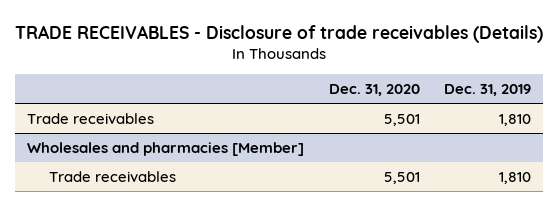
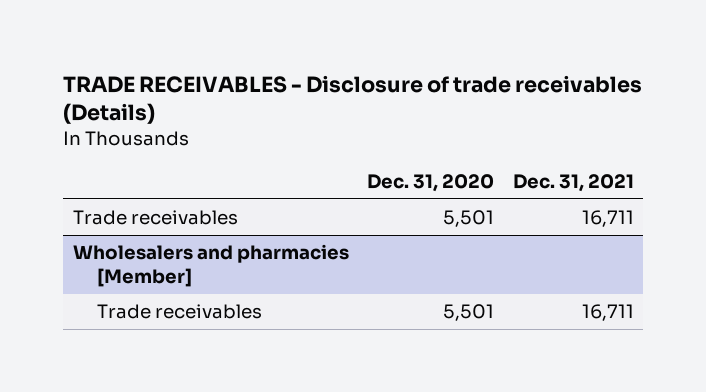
- | Dec. 31, 2020 | Dec. 31, 2019
+ | Dec. 31, 2020 | Dec. 31, 2021
- Wholesales and pharmacies [Member]
+ Wholesalers and pharmacies [Member]

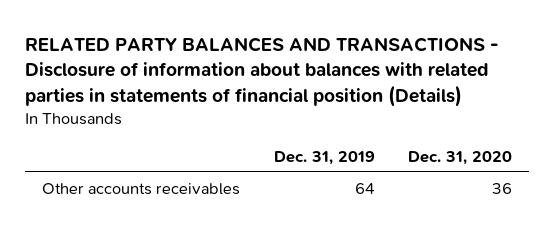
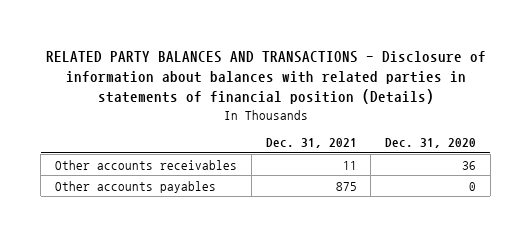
- | Dec. 31, 2019 | Dec. 31, 2020
+ | Dec. 31, 2021 | Dec. 31, 2020
+ Other accounts payables | 875 | 0

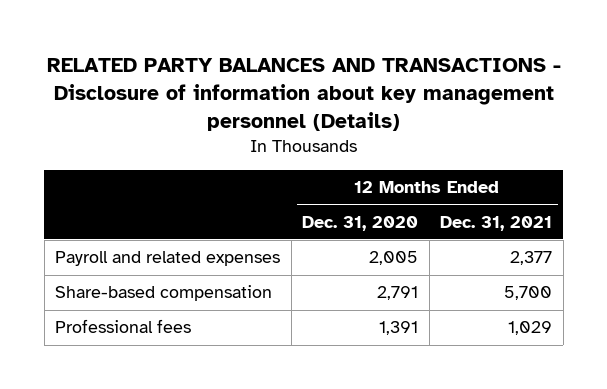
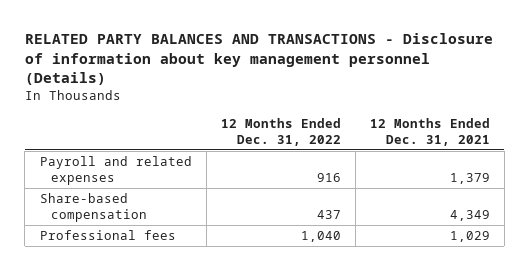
- | 12 Months Ended Dec. 31, 2020 | 12 Months Ended Dec. 31, 2021
+ | 12 Months Ended Dec. 31, 2022 | 12 Months Ended Dec. 31, 2021
- Payroll and related expenses | 2,005 | 2,377
- Share-based compensation | 2,791 | 5,700
+ Payroll and related expenses | 916 | 1,379
+ Share-based compensation | 437 | 4,349

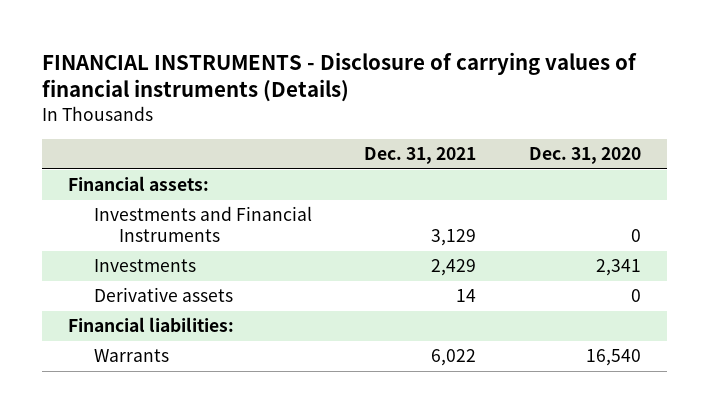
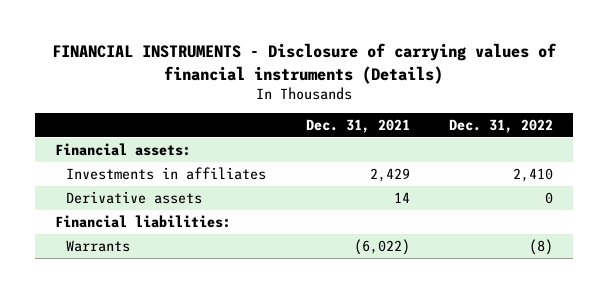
- | Dec. 31, 2021 | Dec. 31, 2020
+ | Dec. 31, 2021 | Dec. 31, 2022
- Investments and Financial Instruments | 3,129 | 0
- Investments | 2,429 | 2,341
+ Investments in affiliates | 2,429 | 2,410
- Warrants | 6,022 | 16,540
+ Warrants | (6,022) | (8)

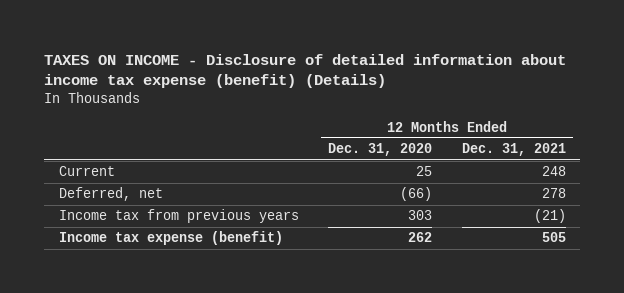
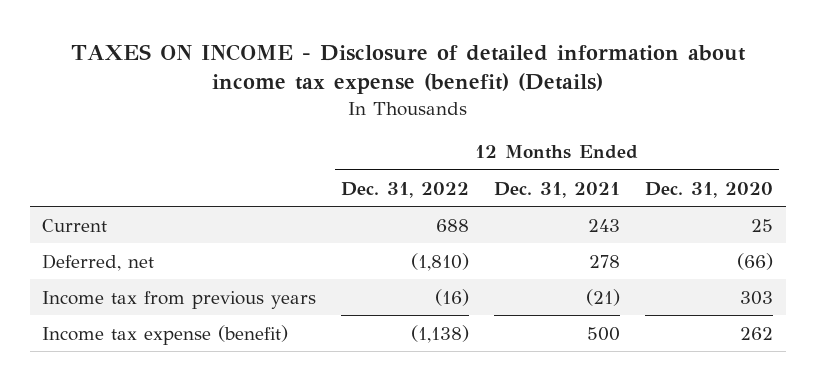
- | 12 Months Ended Dec. 31, 2020 | 12 Months Ended Dec. 31, 2021
+ | 12 Months Ended Dec. 31, 2022 | 12 Months Ended Dec. 31, 2021 | 12 Months Ended Dec. 31, 2020
- Current | 25 | 248
+ Current | 688 | 243 | 25
- Income tax expense (benefit) | 262 | 505
+ Income tax expense (benefit) | (1,138) | 500 | 262

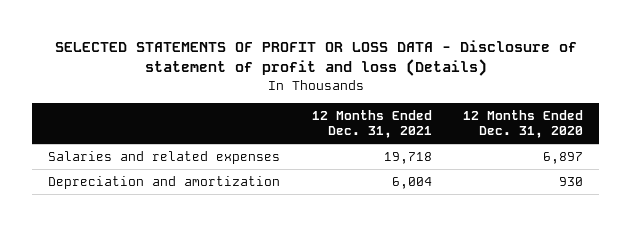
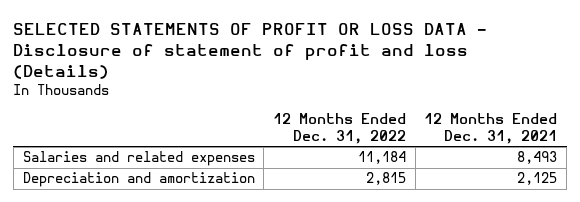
- | 12 Months Ended Dec. 31, 2021 | 12 Months Ended Dec. 31, 2020
+ | 12 Months Ended Dec. 31, 2022 | 12 Months Ended Dec. 31, 2021
- Salaries and related expenses | 19,718 | 6,897
- Depreciation and amortization | 6,004 | 930
+ Salaries and related expenses | 11,184 | 8,493
+ Depreciation and amortization | 2,815 | 2,125

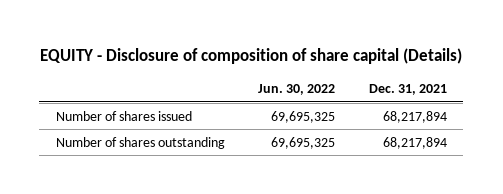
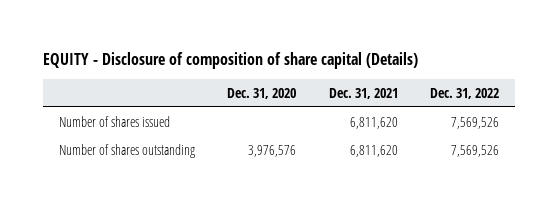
- | Jun. 30, 2022 | Dec. 31, 2021
+ | Dec. 31, 2020 | Dec. 31, 2021 | Dec. 31, 2022
- Number of shares issued | 69,695,325 | 68,217,894
- Number of shares outstanding | 69,695,325 | 68,217,894
+ Number of shares issued | | 6,811,620 | 7,569,526
+ Number of shares outstanding | 3,976,576 | 6,811,620 | 7,569,526

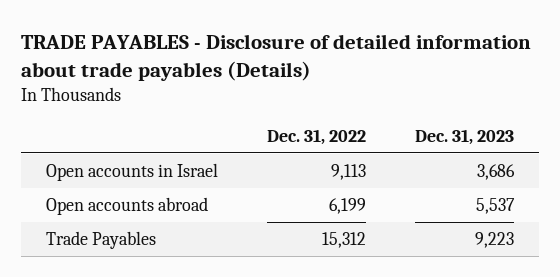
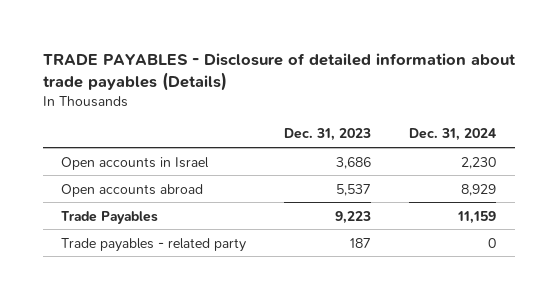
- | Dec. 31, 2022 | Dec. 31, 2023
+ | Dec. 31, 2023 | Dec. 31, 2024
+ Trade payables - related party | 187 | 0

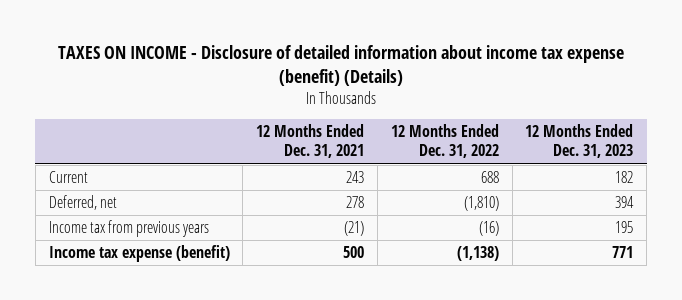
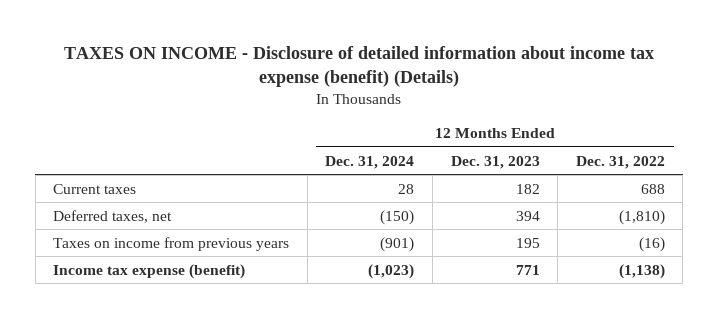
- | 12 Months Ended Dec. 31, 2021 | 12 Months Ended Dec. 31, 2022 | 12 Months Ended Dec. 31, 2023
+ | 12 Months Ended Dec. 31, 2024 | 12 Months Ended Dec. 31, 2023 | 12 Months Ended Dec. 31, 2022
- Current | 243 | 688 | 182
- Deferred, net | 278 | (1,810) | 394
- Income tax from previous years | (21) | (16) | 195
+ Current taxes | 28 | 182 | 688
+ Deferred taxes, net | (150) | 394 | (1,810)
+ Taxes on income from previous years | (901) | 195 | (16)

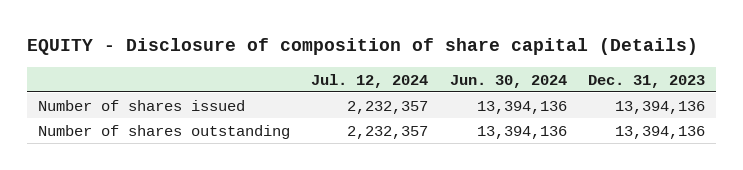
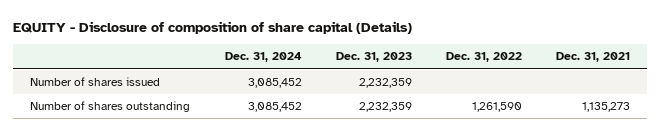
- | Jul. 12, 2024 | Jun. 30, 2024 | Dec. 31, 2023
+ | Dec. 31, 2024 | Dec. 31, 2023 | Dec. 31, 2022 | Dec. 31, 2021
- Number of shares issued | 2,232,357 | 13,394,136 | 13,394,136
- Number of shares outstanding | 2,232,357 | 13,394,136 | 13,394,136
+ Number of shares issued | 3,085,452 | 2,232,359 | |
+ Number of shares outstanding | 3,085,452 | 2,232,359 | 1,261,590 | 1,135,273

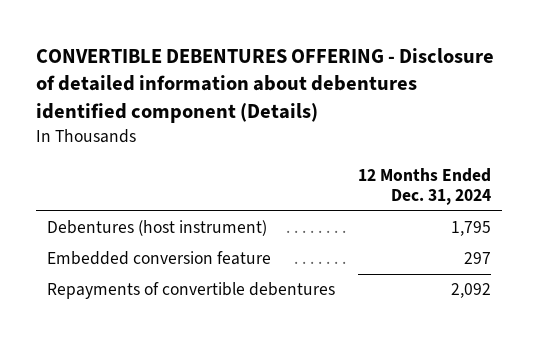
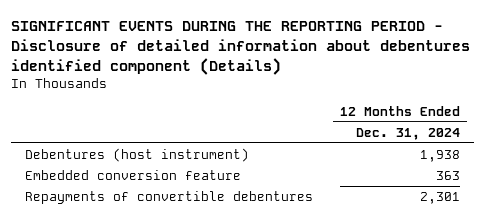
- CONVERTIBLE DEBENTURES OFFERING - Disclosure of detailed information about debentures identified component (Details)
+ SIGNIFICANT EVENTS DURING THE REPORTING PERIOD - Disclosure of detailed information about debentures identified component (Details)
- Debentures (host instrument) | 1,795
- Embedded conversion feature | 297
- Repayments of convertible debentures | 2,092
+ Debentures (host instrument) | 1,938
+ Embedded conversion feature | 363
+ Repayments of convertible debentures | 2,301

